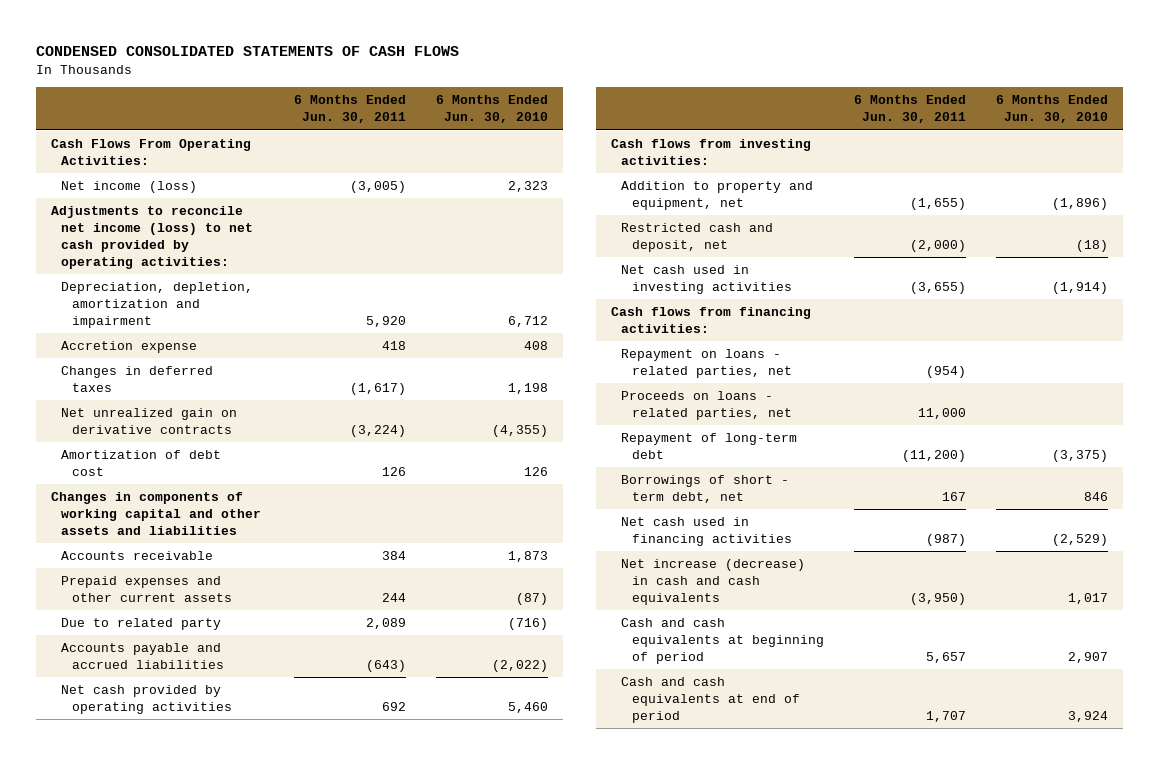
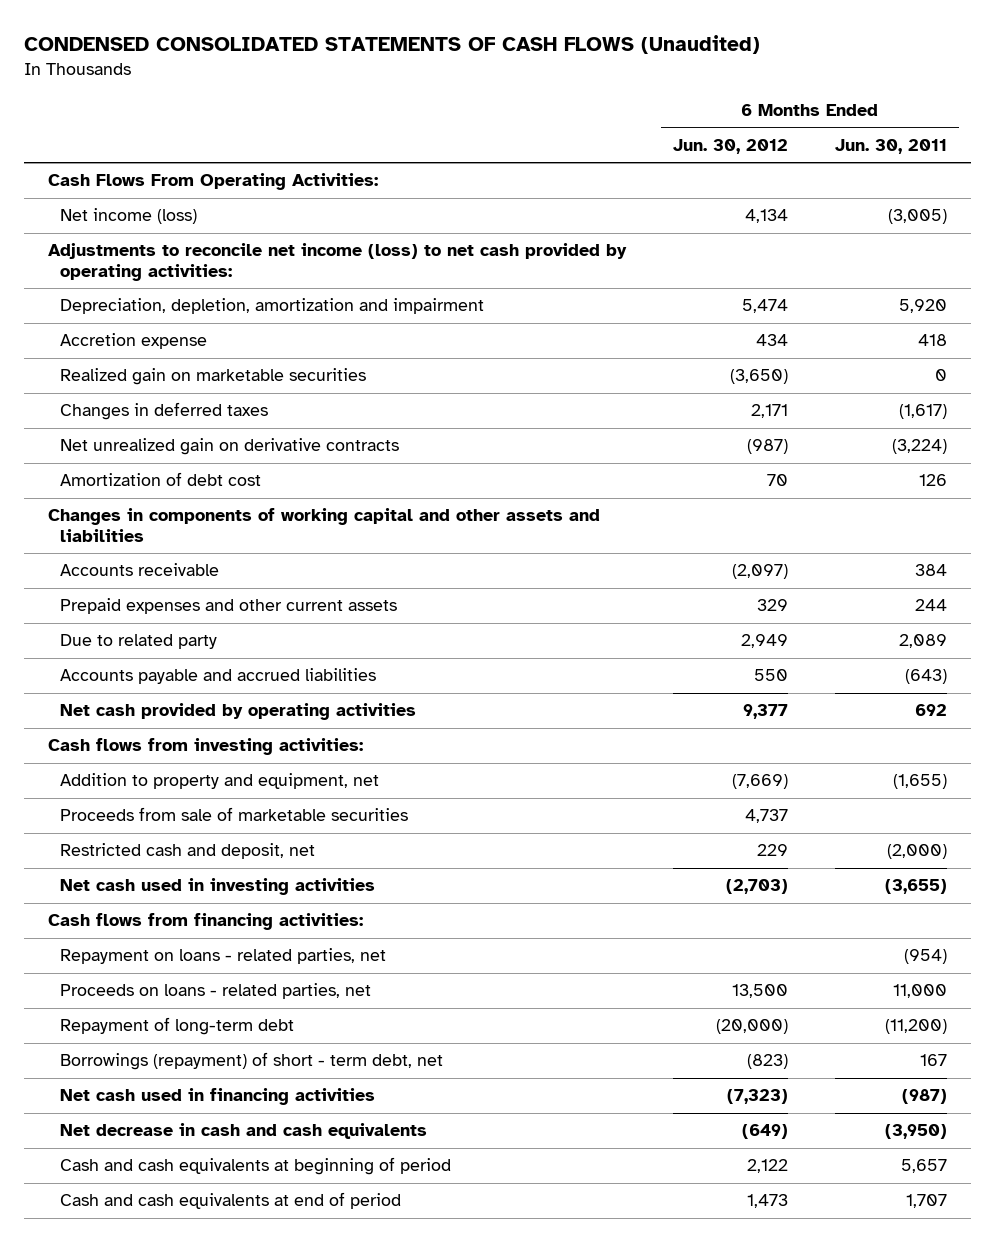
- CONDENSED CONSOLIDATED STATEMENTS OF CASH FLOWS
+ CONDENSED CONSOLIDATED STATEMENTS OF CASH FLOWS (Unaudited)
- | 6 Months Ended Jun. 30, 2011 | 6 Months Ended Jun. 30, 2010
+ | 6 Months Ended Jun. 30, 2012 | 6 Months Ended Jun. 30, 2011
+ Realized gain on marketable securities | (3,650) | 0
+ Proceeds from sale of marketable securities | 4,737 |
- Borrowings of short - term debt, net | 167 | 846
+ Borrowings (repayment) of short - term debt, net | (823) | 167
- Net increase (decrease) in cash and cash equivalents | (3,950) | 1,017
+ Net decrease in cash and cash equivalents | (649) | (3,950)

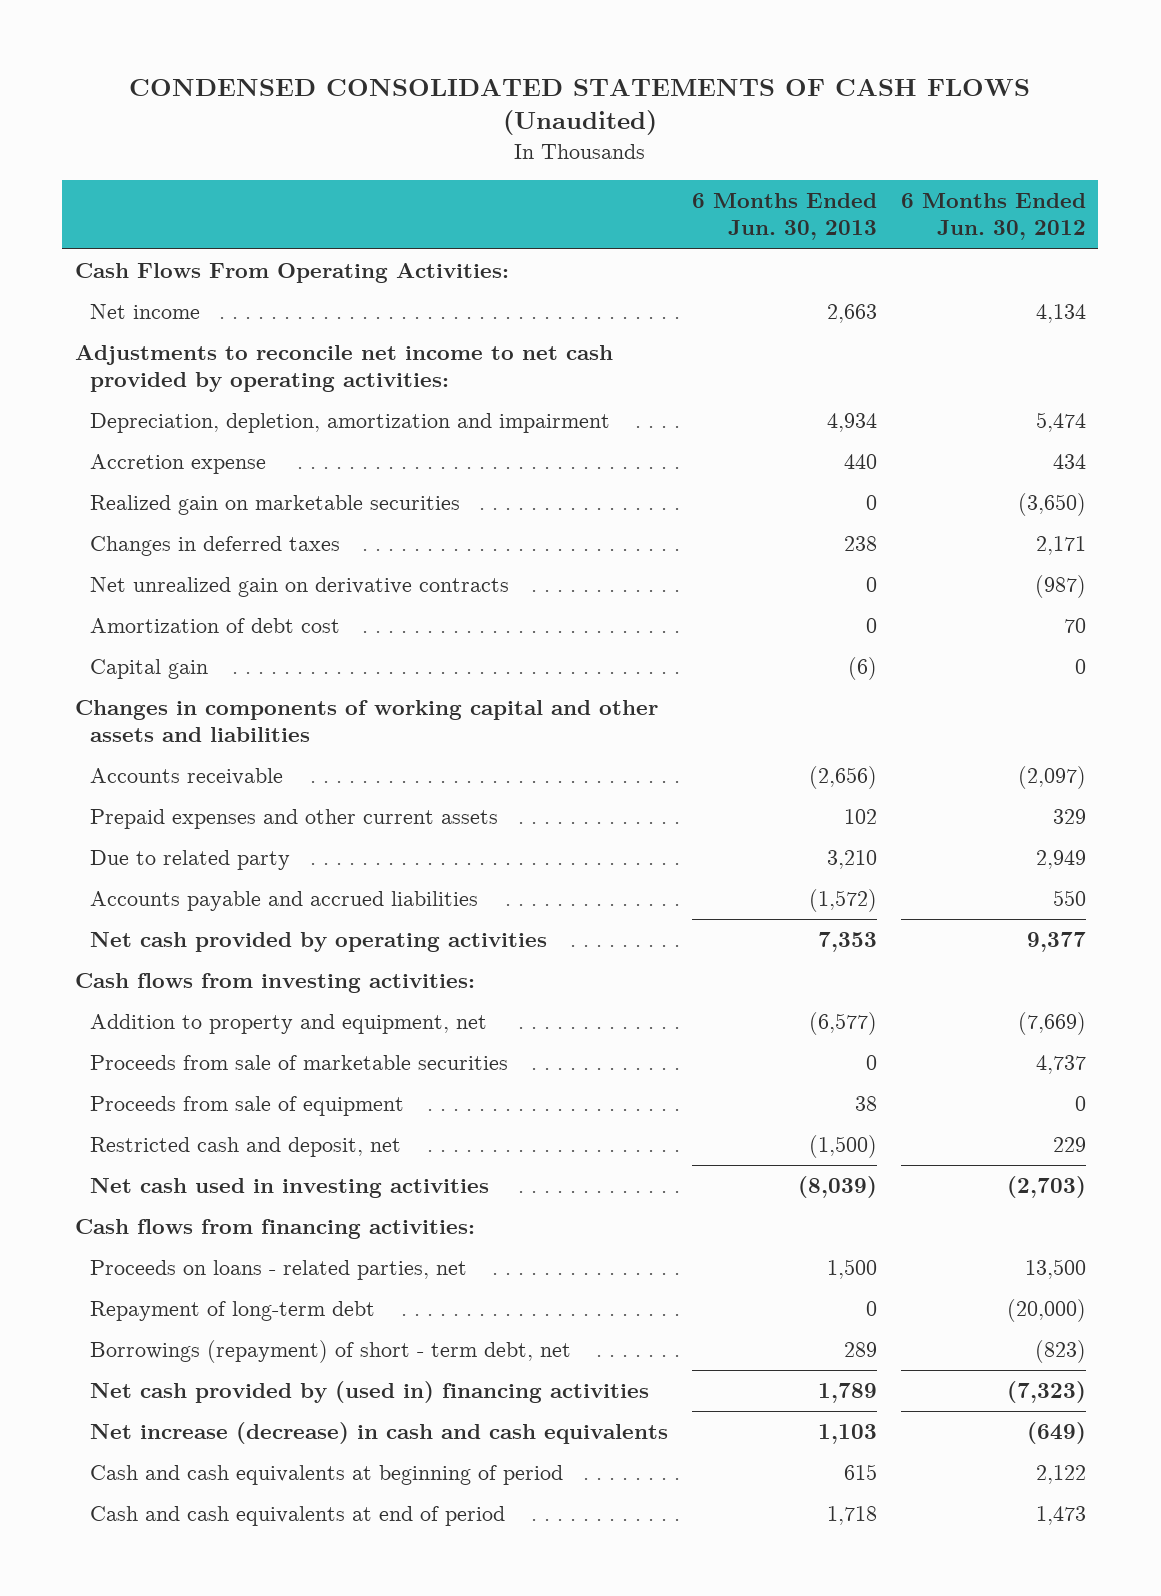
- | 6 Months Ended Jun. 30, 2012 | 6 Months Ended Jun. 30, 2011
+ | 6 Months Ended Jun. 30, 2013 | 6 Months Ended Jun. 30, 2012
- Net income (loss) | 4,134 | (3,005)
- Adjustments to reconcile net income (loss) to net cash provided by operating activities:
+ Net income | 2,663 | 4,134
+ Adjustments to reconcile net income to net cash provided by operating activities:
+ Capital gain | (6) | 0
+ Proceeds from sale of equipment | 38 | 0
- Repayment on loans - related parties, net | | (954)
- Net cash used in financing activities | (7,323) | (987)
- Net decrease in cash and cash equivalents | (649) | (3,950)
+ Net cash provided by (used in) financing activities | 1,789 | (7,323)
+ Net increase (decrease) in cash and cash equivalents | 1,103 | (649)

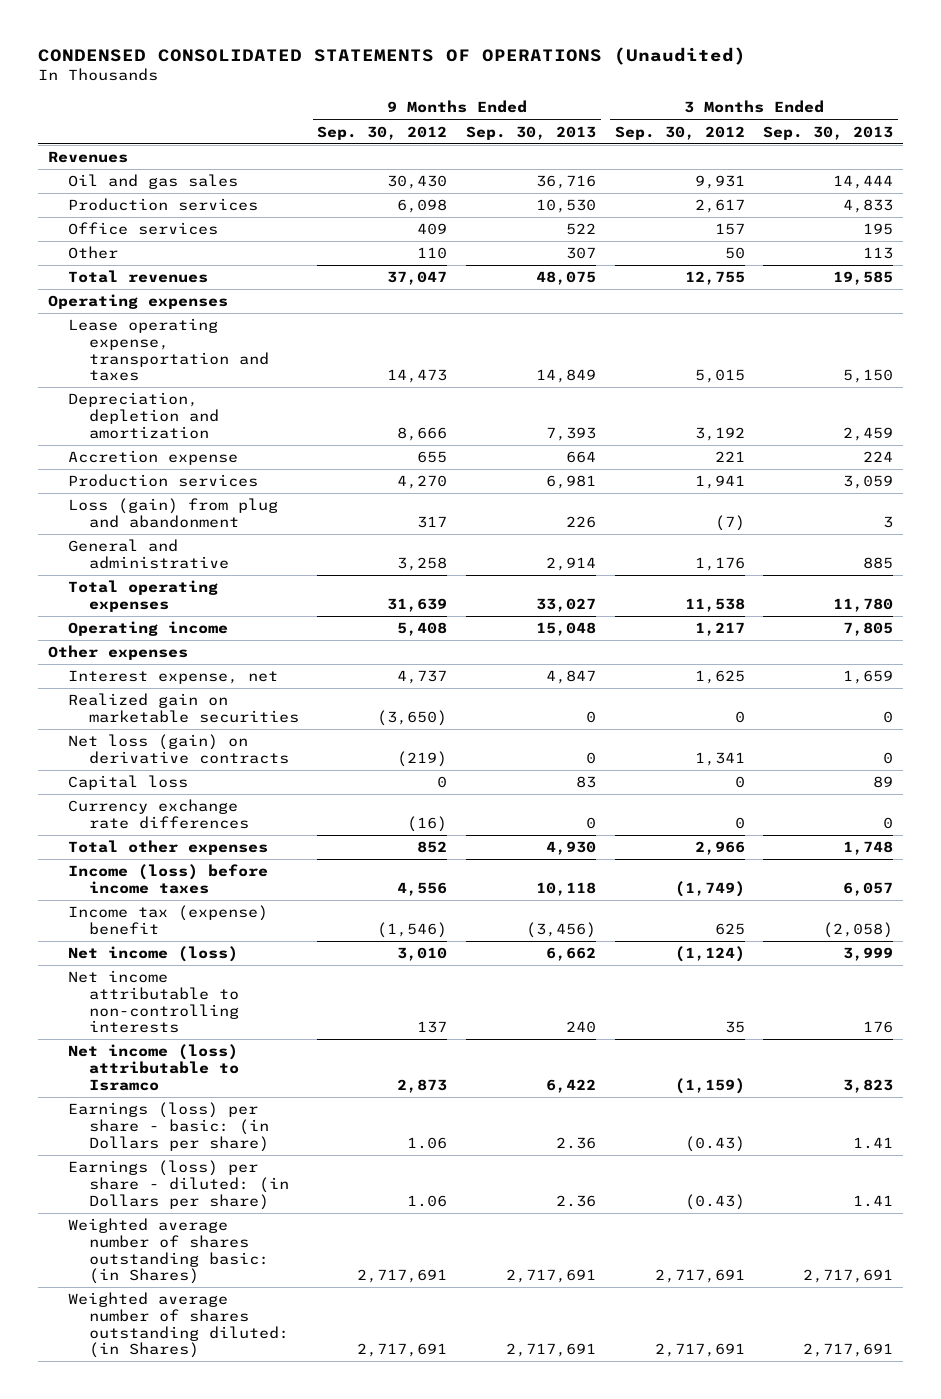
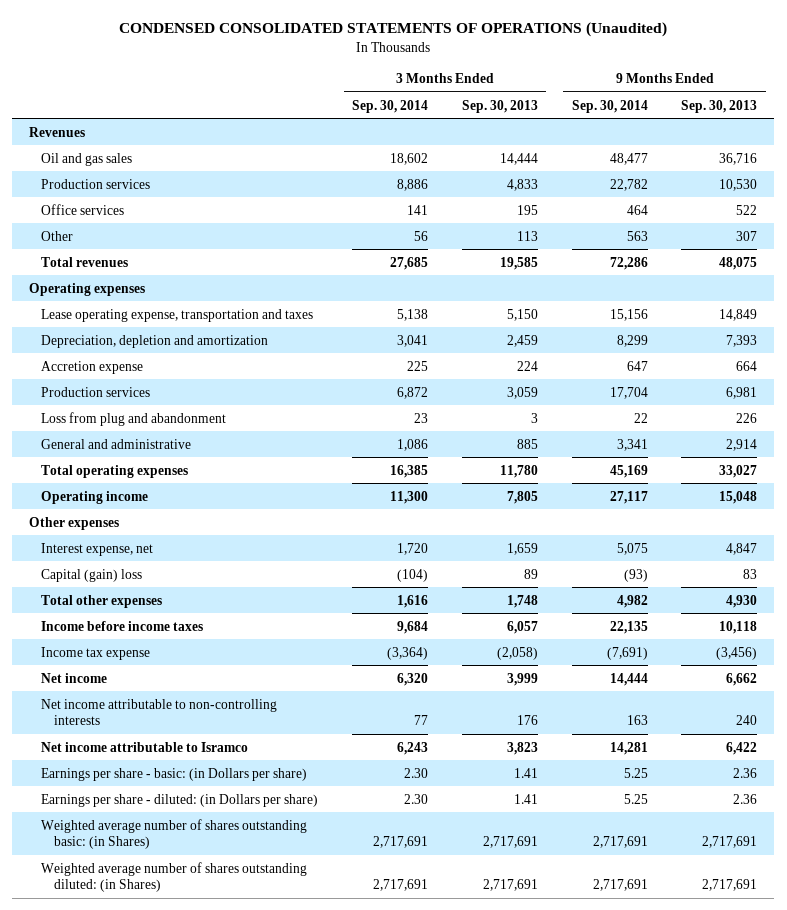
- | 9 Months Ended Sep. 30, 2012 | 9 Months Ended Sep. 30, 2013 | 3 Months Ended Sep. 30, 2012 | 3 Months Ended Sep. 30, 2013
+ | 3 Months Ended Sep. 30, 2014 | 3 Months Ended Sep. 30, 2013 | 9 Months Ended Sep. 30, 2014 | 9 Months Ended Sep. 30, 2013
- Loss (gain) from plug and abandonment | 317 | 226 | (7) | 3
+ Loss from plug and abandonment | 23 | 3 | 22 | 226
- Realized gain on marketable securities | (3,650) | 0 | 0 | 0
- Net loss (gain) on derivative contracts | (219) | 0 | 1,341 | 0
- Capital loss | 0 | 83 | 0 | 89
- Currency exchange rate differences | (16) | 0 | 0 | 0
+ Capital (gain) loss | (104) | 89 | (93) | 83
- Income (loss) before income taxes | 4,556 | 10,118 | (1,749) | 6,057
- Income tax (expense) benefit | (1,546) | (3,456) | 625 | (2,058)
- Net income (loss) | 3,010 | 6,662 | (1,124) | 3,999
+ Income before income taxes | 9,684 | 6,057 | 22,135 | 10,118
+ Income tax expense | (3,364) | (2,058) | (7,691) | (3,456)
+ Net income | 6,320 | 3,999 | 14,444 | 6,662
- Net income (loss) attributable to Isramco | 2,873 | 6,422 | (1,159) | 3,823
- Earnings (loss) per share - basic: (in Dollars per share) | 1.06 | 2.36 | (0.43) | 1.41
- Earnings (loss) per share - diluted: (in Dollars per share) | 1.06 | 2.36 | (0.43) | 1.41
+ Net income attributable to Isramco | 6,243 | 3,823 | 14,281 | 6,422
+ Earnings per share - basic: (in Dollars per share) | 2.30 | 1.41 | 5.25 | 2.36
+ Earnings per share - diluted: (in Dollars per share) | 2.30 | 1.41 | 5.25 | 2.36

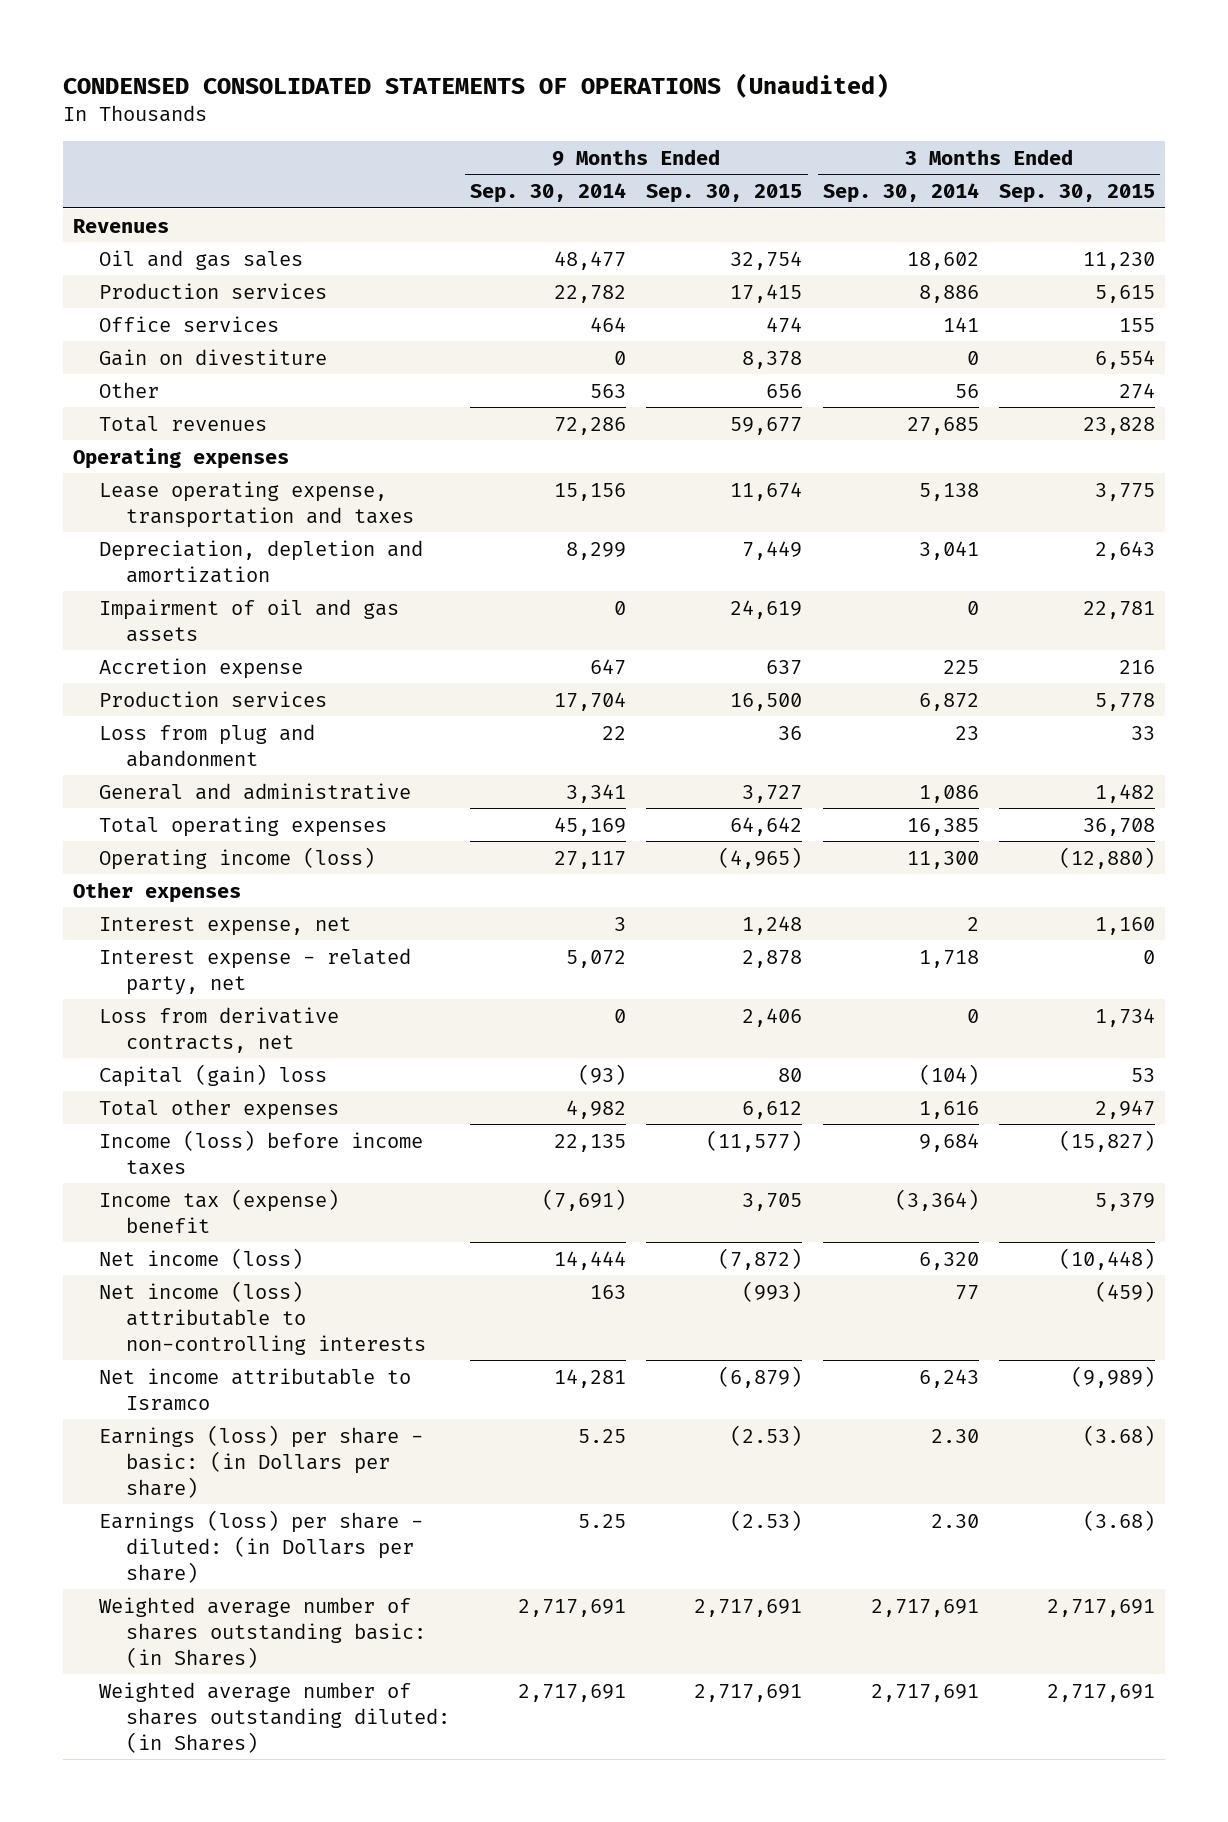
- | 3 Months Ended Sep. 30, 2014 | 3 Months Ended Sep. 30, 2013 | 9 Months Ended Sep. 30, 2014 | 9 Months Ended Sep. 30, 2013
+ | 9 Months Ended Sep. 30, 2014 | 9 Months Ended Sep. 30, 2015 | 3 Months Ended Sep. 30, 2014 | 3 Months Ended Sep. 30, 2015
+ Gain on divestiture | 0 | 8,378 | 0 | 6,554
+ Impairment of oil and gas assets | 0 | 24,619 | 0 | 22,781
- Operating income | 11,300 | 7,805 | 27,117 | 15,048
+ Operating income (loss) | 27,117 | (4,965) | 11,300 | (12,880)
- Interest expense, net | 1,720 | 1,659 | 5,075 | 4,847
+ Interest expense, net | 3 | 1,248 | 2 | 1,160
+ Interest expense - related party, net | 5,072 | 2,878 | 1,718 | 0
+ Loss from derivative contracts, net | 0 | 2,406 | 0 | 1,734
- Income before income taxes | 9,684 | 6,057 | 22,135 | 10,118
- Income tax expense | (3,364) | (2,058) | (7,691) | (3,456)
- Net income | 6,320 | 3,999 | 14,444 | 6,662
- Net income attributable to non-controlling interests | 77 | 176 | 163 | 240
+ Income (loss) before income taxes | 22,135 | (11,577) | 9,684 | (15,827)
+ Income tax (expense) benefit | (7,691) | 3,705 | (3,364) | 5,379
+ Net income (loss) | 14,444 | (7,872) | 6,320 | (10,448)
+ Net income (loss) attributable to non-controlling interests | 163 | (993) | 77 | (459)
- Earnings per share - basic: (in Dollars per share) | 2.30 | 1.41 | 5.25 | 2.36
- Earnings per share - diluted: (in Dollars per share) | 2.30 | 1.41 | 5.25 | 2.36
+ Earnings (loss) per share - basic: (in Dollars per share) | 5.25 | (2.53) | 2.30 | (3.68)
+ Earnings (loss) per share - diluted: (in Dollars per share) | 5.25 | (2.53) | 2.30 | (3.68)

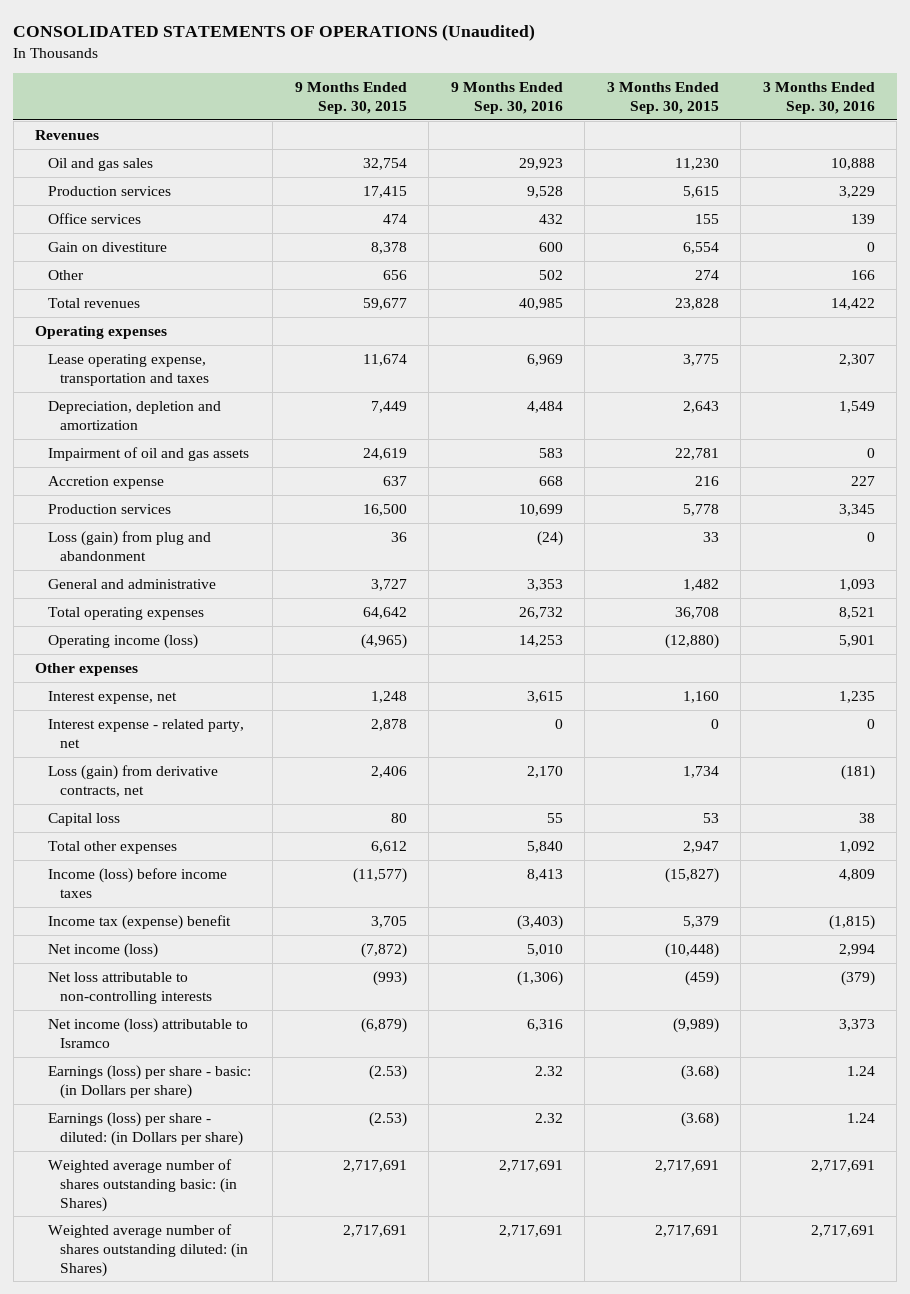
- CONDENSED CONSOLIDATED STATEMENTS OF OPERATIONS (Unaudited)
+ CONSOLIDATED STATEMENTS OF OPERATIONS (Unaudited)
- | 9 Months Ended Sep. 30, 2014 | 9 Months Ended Sep. 30, 2015 | 3 Months Ended Sep. 30, 2014 | 3 Months Ended Sep. 30, 2015
+ | 9 Months Ended Sep. 30, 2015 | 9 Months Ended Sep. 30, 2016 | 3 Months Ended Sep. 30, 2015 | 3 Months Ended Sep. 30, 2016
- Loss from plug and abandonment | 22 | 36 | 23 | 33
+ Loss (gain) from plug and abandonment | 36 | (24) | 33 | 0
- Loss from derivative contracts, net | 0 | 2,406 | 0 | 1,734
- Capital (gain) loss | (93) | 80 | (104) | 53
+ Loss (gain) from derivative contracts, net | 2,406 | 2,170 | 1,734 | (181)
+ Capital loss | 80 | 55 | 53 | 38
- Net income (loss) attributable to non-controlling interests | 163 | (993) | 77 | (459)
- Net income attributable to Isramco | 14,281 | (6,879) | 6,243 | (9,989)
+ Net loss attributable to non-controlling interests | (993) | (1,306) | (459) | (379)
+ Net income (loss) attributable to Isramco | (6,879) | 6,316 | (9,989) | 3,373

